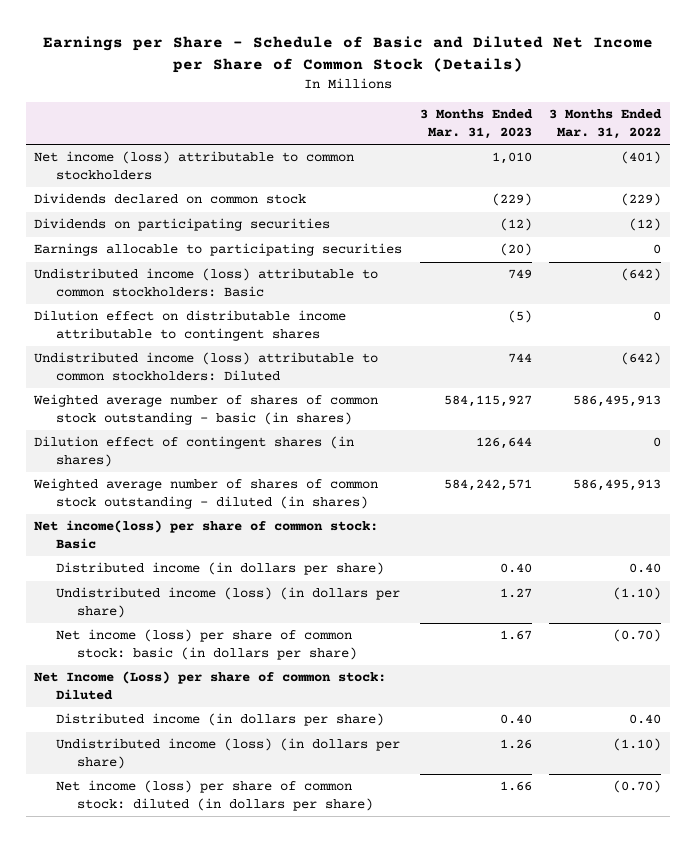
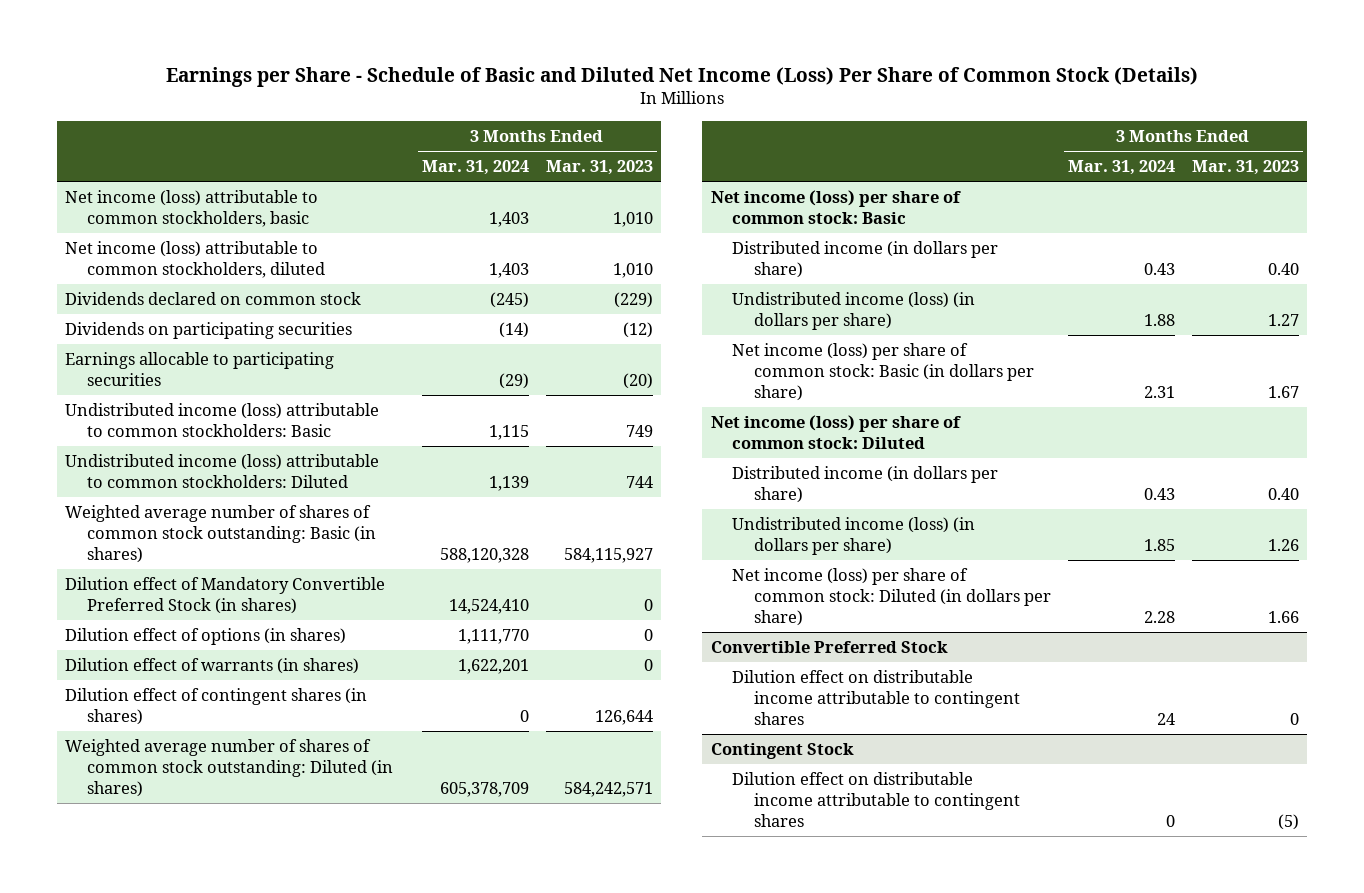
- Earnings per Share - Schedule of Basic and Diluted Net Income per Share of Common Stock (Details)
+ Earnings per Share - Schedule of Basic and Diluted Net Income (Loss) Per Share of Common Stock (Details)
- | 3 Months Ended Mar. 31, 2023 | 3 Months Ended Mar. 31, 2022
+ | 3 Months Ended Mar. 31, 2024 | 3 Months Ended Mar. 31, 2023
- Net income (loss) attributable to common stockholders | 1,010 | (401)
+ Net income (loss) attributable to common stockholders, basic | 1,403 | 1,010
+ Net income (loss) attributable to common stockholders, diluted | 1,403 | 1,010
- Dilution effect on distributable income attributable to contingent shares | (5) | 0
- Weighted average number of shares of common stock outstanding - basic (in shares) | 584,115,927 | 586,495,913
+ Weighted average number of shares of common stock outstanding: Basic (in shares) | 588,120,328 | 584,115,927
+ Dilution effect of Mandatory Convertible Preferred Stock (in shares) | 14,524,410 | 0
+ Dilution effect of options (in shares) | 1,111,770 | 0
+ Dilution effect of warrants (in shares) | 1,622,201 | 0
- Weighted average number of shares of common stock outstanding - diluted (in shares) | 584,242,571 | 586,495,913
- Net income(loss) per share of common stock: Basic
+ Weighted average number of shares of common stock outstanding: Diluted (in shares) | 605,378,709 | 584,242,571
+ Net income (loss) per share of common stock: Basic
- Net income (loss) per share of common stock: basic (in dollars per share) | 1.67 | (0.70)
- Net Income (Loss) per share of common stock: Diluted
+ Net income (loss) per share of common stock: Basic (in dollars per share) | 2.31 | 1.67
+ Net income (loss) per share of common stock: Diluted
- Net income (loss) per share of common stock: diluted (in dollars per share) | 1.66 | (0.70)
+ Net income (loss) per share of common stock: Diluted (in dollars per share) | 2.28 | 1.66
+ Convertible Preferred Stock
+ Dilution effect on distributable income attributable to contingent shares | 24 | 0
+ Contingent Stock
+ Dilution effect on distributable income attributable to contingent shares | 0 | (5)

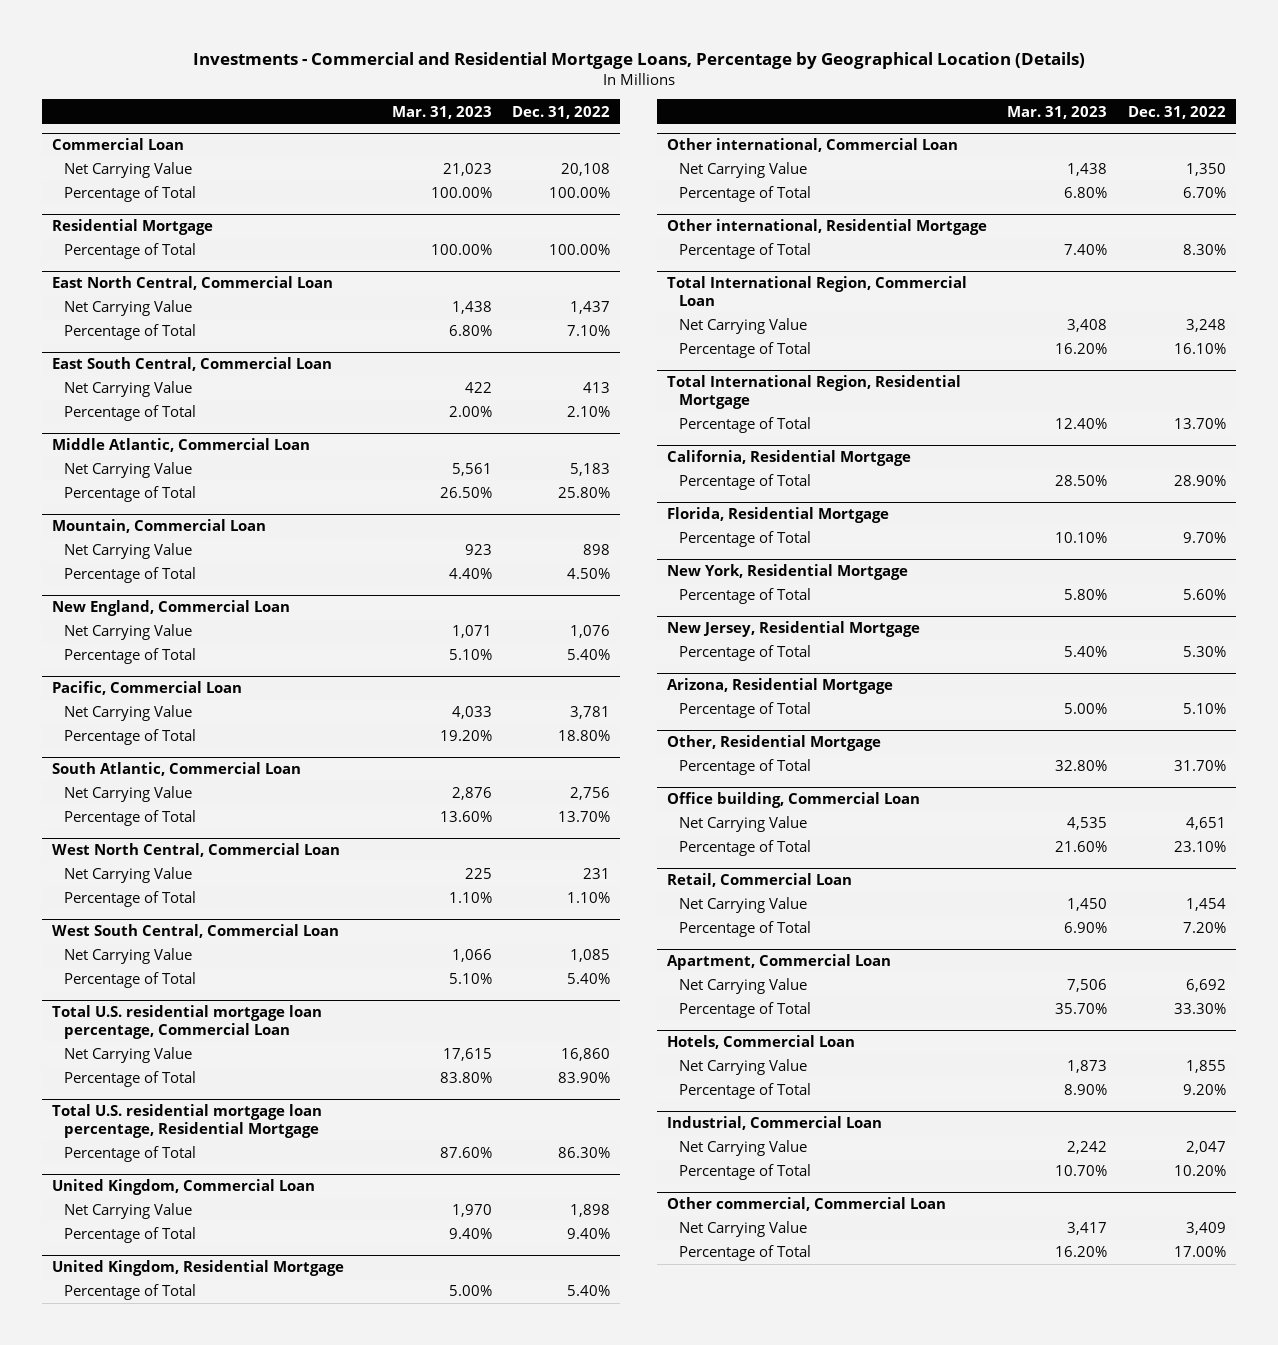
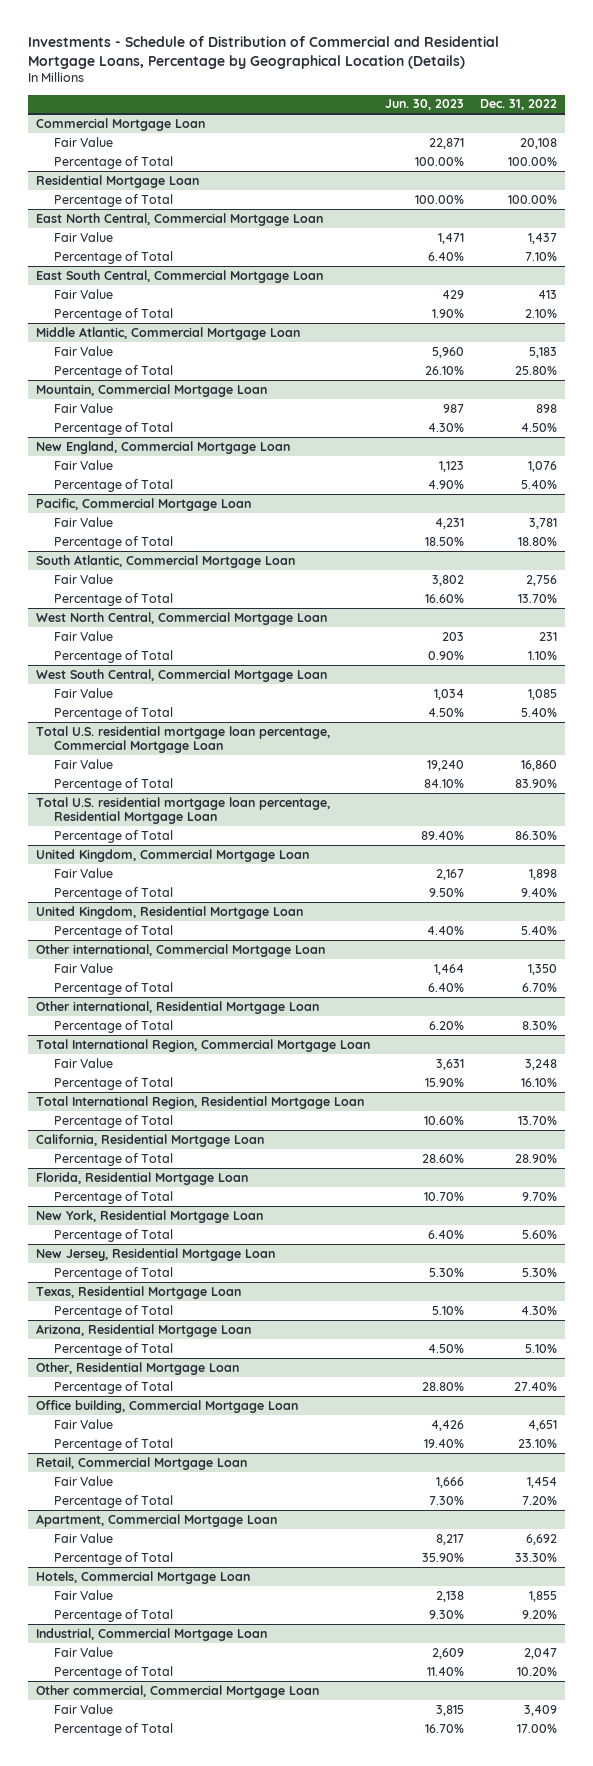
- Investments - Commercial and Residential Mortgage Loans, Percentage by Geographical Location (Details)
+ Investments - Schedule of Distribution of Commercial and Residential Mortgage Loans, Percentage by Geographical Location (Details)
- | Mar. 31, 2023 | Dec. 31, 2022
+ | Jun. 30, 2023 | Dec. 31, 2022
- Commercial Loan
- Net Carrying Value | 21,023 | 20,108
+ Commercial Mortgage Loan
+ Fair Value | 22,871 | 20,108
- Residential Mortgage
+ Residential Mortgage Loan
- East North Central, Commercial Loan
- Net Carrying Value | 1,438 | 1,437
+ East North Central, Commercial Mortgage Loan
+ Fair Value | 1,471 | 1,437
- East South Central, Commercial Loan
- Net Carrying Value | 422 | 413
+ East South Central, Commercial Mortgage Loan
+ Fair Value | 429 | 413
- Middle Atlantic, Commercial Loan
- Net Carrying Value | 5,561 | 5,183
+ Middle Atlantic, Commercial Mortgage Loan
+ Fair Value | 5,960 | 5,183
- Mountain, Commercial Loan
- Net Carrying Value | 923 | 898
+ Mountain, Commercial Mortgage Loan
+ Fair Value | 987 | 898
- New England, Commercial Loan
- Net Carrying Value | 1,071 | 1,076
+ New England, Commercial Mortgage Loan
+ Fair Value | 1,123 | 1,076
- Pacific, Commercial Loan
- Net Carrying Value | 4,033 | 3,781
+ Pacific, Commercial Mortgage Loan
+ Fair Value | 4,231 | 3,781
- South Atlantic, Commercial Loan
- Net Carrying Value | 2,876 | 2,756
+ South Atlantic, Commercial Mortgage Loan
+ Fair Value | 3,802 | 2,756
- West North Central, Commercial Loan
- Net Carrying Value | 225 | 231
+ West North Central, Commercial Mortgage Loan
+ Fair Value | 203 | 231
- West South Central, Commercial Loan
- Net Carrying Value | 1,066 | 1,085
+ West South Central, Commercial Mortgage Loan
+ Fair Value | 1,034 | 1,085
- Total U.S. residential mortgage loan percentage, Commercial Loan
- Net Carrying Value | 17,615 | 16,860
+ Total U.S. residential mortgage loan percentage, Commercial Mortgage Loan
+ Fair Value | 19,240 | 16,860
- Total U.S. residential mortgage loan percentage, Residential Mortgage
+ Total U.S. residential mortgage loan percentage, Residential Mortgage Loan
- United Kingdom, Commercial Loan
- Net Carrying Value | 1,970 | 1,898
+ United Kingdom, Commercial Mortgage Loan
+ Fair Value | 2,167 | 1,898
- United Kingdom, Residential Mortgage
+ United Kingdom, Residential Mortgage Loan
- Other international, Commercial Loan
- Net Carrying Value | 1,438 | 1,350
+ Other international, Commercial Mortgage Loan
+ Fair Value | 1,464 | 1,350
- Other international, Residential Mortgage
+ Other international, Residential Mortgage Loan
- Total International Region, Commercial Loan
- Net Carrying Value | 3,408 | 3,248
+ Total International Region, Commercial Mortgage Loan
+ Fair Value | 3,631 | 3,248
- Total International Region, Residential Mortgage
+ Total International Region, Residential Mortgage Loan
- California, Residential Mortgage
+ California, Residential Mortgage Loan
- Florida, Residential Mortgage
+ Florida, Residential Mortgage Loan
- New York, Residential Mortgage
+ New York, Residential Mortgage Loan
- New Jersey, Residential Mortgage
+ New Jersey, Residential Mortgage Loan
- Arizona, Residential Mortgage
+ Texas, Residential Mortgage Loan
+ Percentage of Total | 5.10% | 4.30%
+ Arizona, Residential Mortgage Loan
- Other, Residential Mortgage
- Percentage of Total | 32.80% | 31.70%
- Office building, Commercial Loan
- Net Carrying Value | 4,535 | 4,651
+ Other, Residential Mortgage Loan
+ Percentage of Total | 28.80% | 27.40%
+ Office building, Commercial Mortgage Loan
+ Fair Value | 4,426 | 4,651
- Retail, Commercial Loan
- Net Carrying Value | 1,450 | 1,454
+ Retail, Commercial Mortgage Loan
+ Fair Value | 1,666 | 1,454
- Apartment, Commercial Loan
- Net Carrying Value | 7,506 | 6,692
+ Apartment, Commercial Mortgage Loan
+ Fair Value | 8,217 | 6,692
- Hotels, Commercial Loan
- Net Carrying Value | 1,873 | 1,855
+ Hotels, Commercial Mortgage Loan
+ Fair Value | 2,138 | 1,855
- Industrial, Commercial Loan
- Net Carrying Value | 2,242 | 2,047
+ Industrial, Commercial Mortgage Loan
+ Fair Value | 2,609 | 2,047
- Other commercial, Commercial Loan
- Net Carrying Value | 3,417 | 3,409
+ Other commercial, Commercial Mortgage Loan
+ Fair Value | 3,815 | 3,409

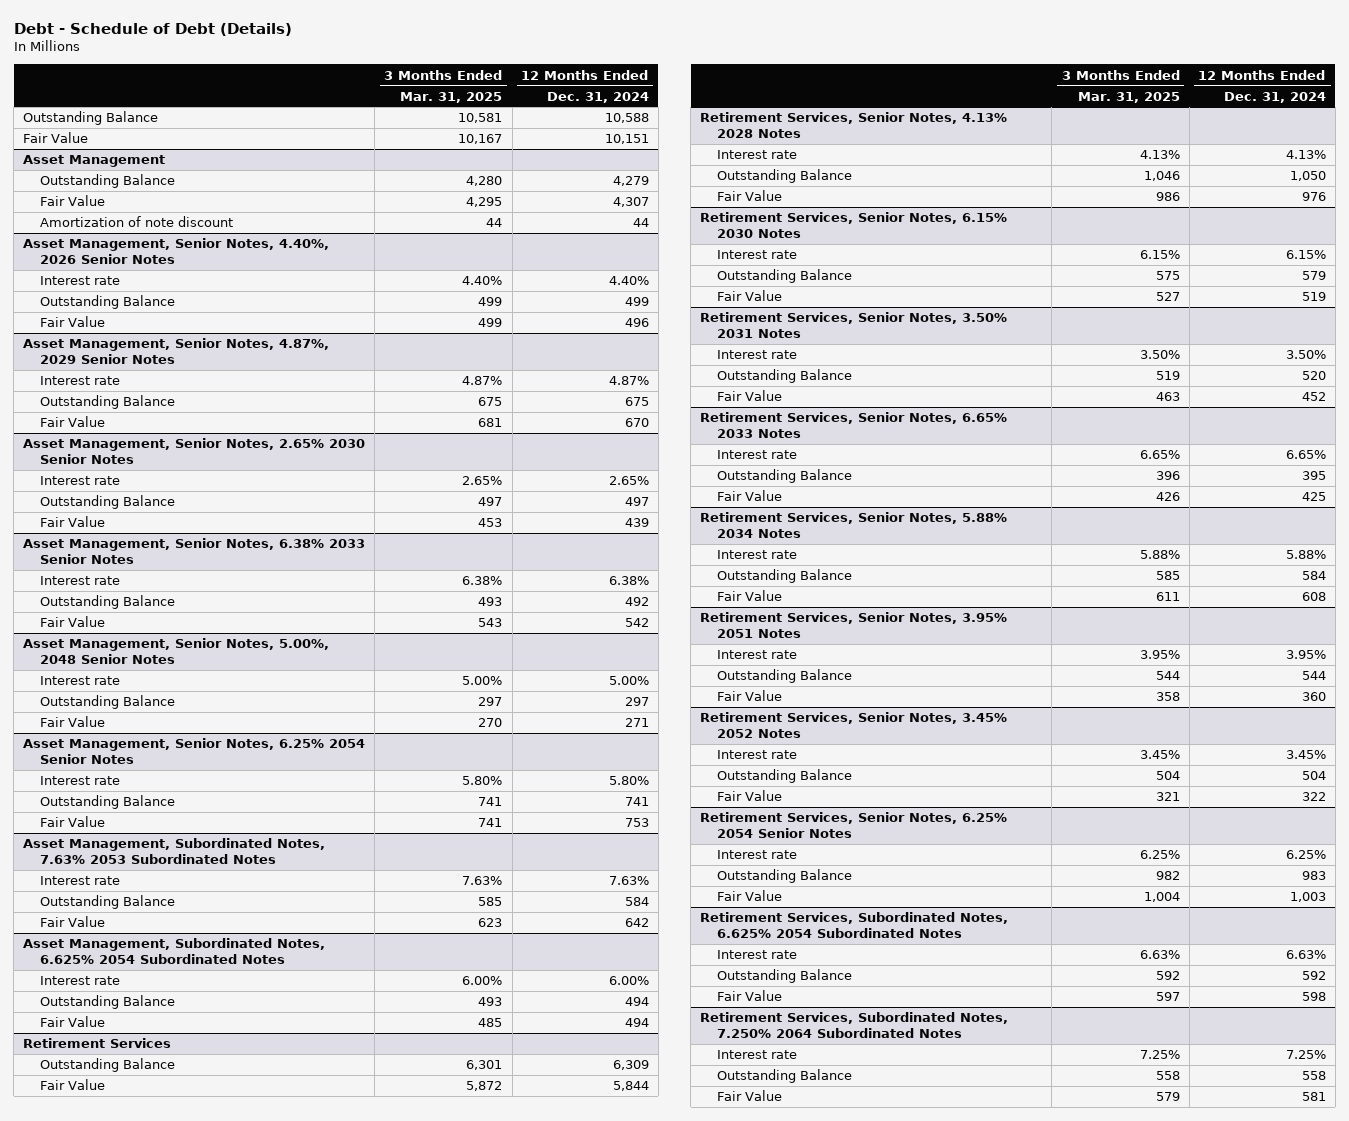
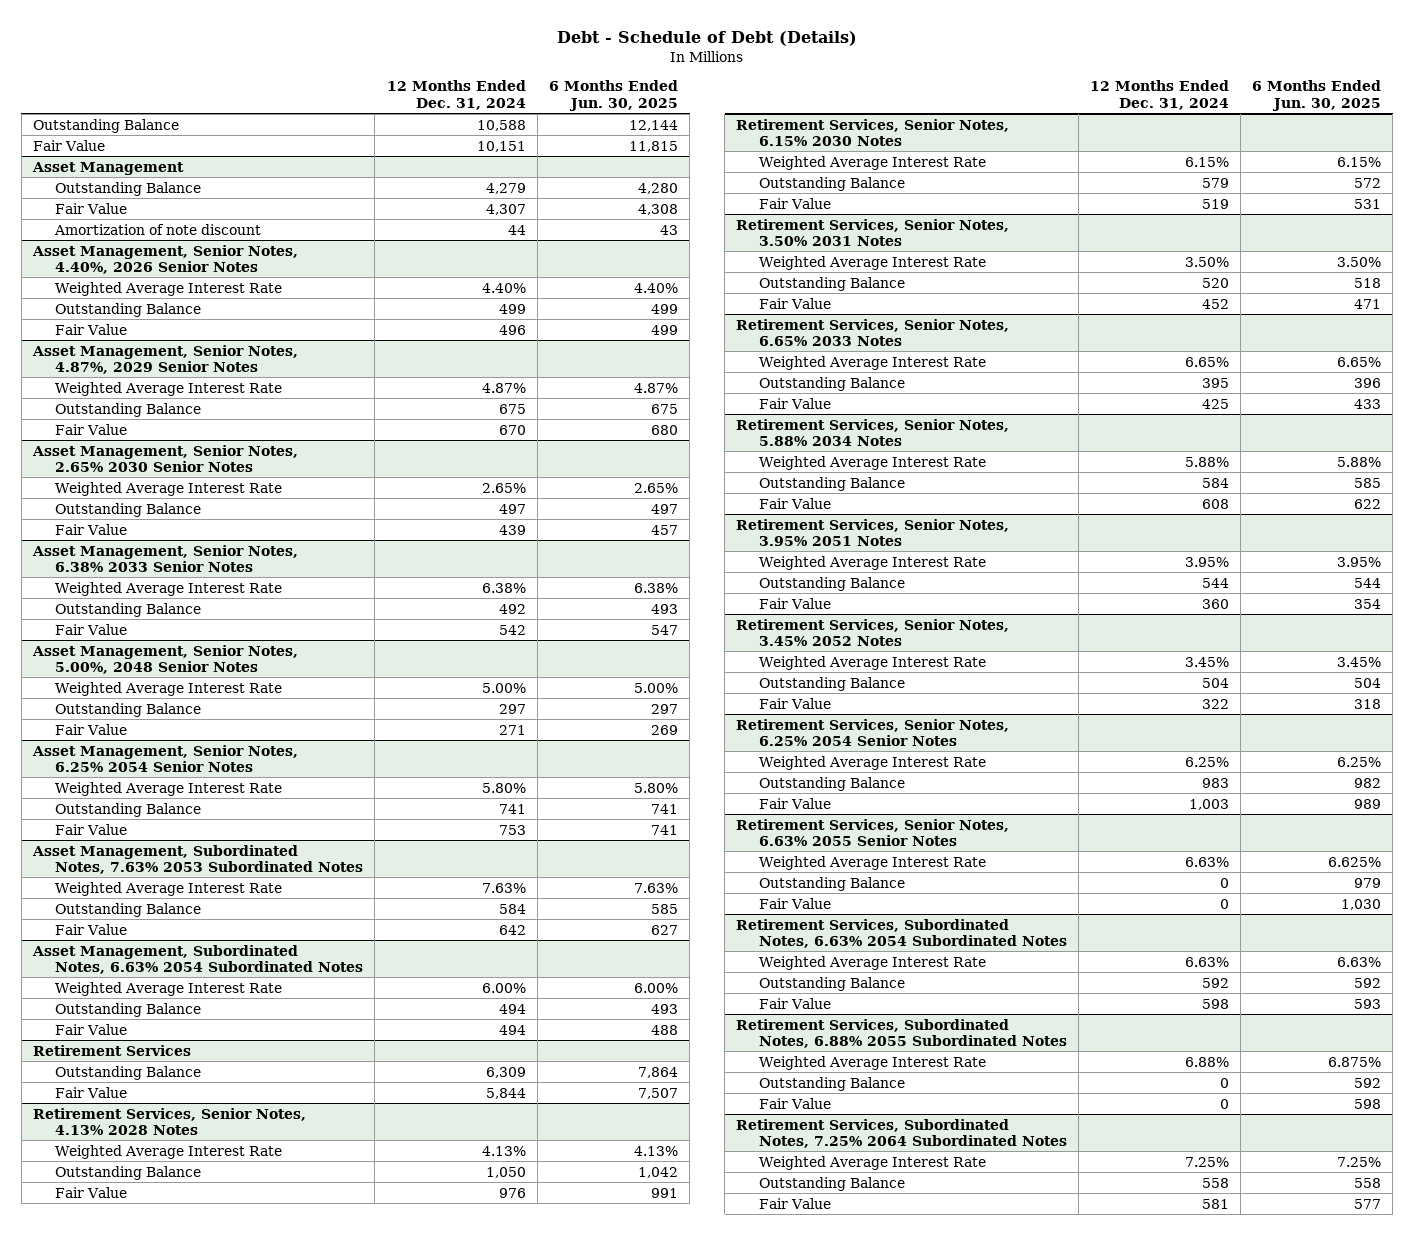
- | 3 Months Ended Mar. 31, 2025 | 12 Months Ended Dec. 31, 2024
+ | 12 Months Ended Dec. 31, 2024 | 6 Months Ended Jun. 30, 2025
@ Asset Management, Senior Notes, 4.40%, 2026 Senior Notes
- Interest rate | 4.40% | 4.40%
+ Weighted Average Interest Rate | 4.40% | 4.40%
@ Asset Management, Senior Notes, 4.87%, 2029 Senior Notes
- Interest rate | 4.87% | 4.87%
+ Weighted Average Interest Rate | 4.87% | 4.87%
@ Asset Management, Senior Notes, 2.65% 2030 Senior Notes
- Interest rate | 2.65% | 2.65%
+ Weighted Average Interest Rate | 2.65% | 2.65%
@ Asset Management, Senior Notes, 6.38% 2033 Senior Notes
- Interest rate | 6.38% | 6.38%
+ Weighted Average Interest Rate | 6.38% | 6.38%
@ Asset Management, Senior Notes, 5.00%, 2048 Senior Notes
- Interest rate | 5.00% | 5.00%
+ Weighted Average Interest Rate | 5.00% | 5.00%
@ Asset Management, Senior Notes, 6.25% 2054 Senior Notes
- Interest rate | 5.80% | 5.80%
+ Weighted Average Interest Rate | 5.80% | 5.80%
@ Asset Management, Subordinated Notes, 7.63% 2053 Subordinated Notes
- Interest rate | 7.63% | 7.63%
+ Weighted Average Interest Rate | 7.63% | 7.63%
- Asset Management, Subordinated Notes, 6.625% 2054 Subordinated Notes
- Interest rate | 6.00% | 6.00%
+ Asset Management, Subordinated Notes, 6.63% 2054 Subordinated Notes
+ Weighted Average Interest Rate | 6.00% | 6.00%
@ Retirement Services, Senior Notes, 4.13% 2028 Notes
- Interest rate | 4.13% | 4.13%
+ Weighted Average Interest Rate | 4.13% | 4.13%
@ Retirement Services, Senior Notes, 6.15% 2030 Notes
- Interest rate | 6.15% | 6.15%
+ Weighted Average Interest Rate | 6.15% | 6.15%
@ Retirement Services, Senior Notes, 3.50% 2031 Notes
- Interest rate | 3.50% | 3.50%
+ Weighted Average Interest Rate | 3.50% | 3.50%
@ Retirement Services, Senior Notes, 6.65% 2033 Notes
- Interest rate | 6.65% | 6.65%
+ Weighted Average Interest Rate | 6.65% | 6.65%
@ Retirement Services, Senior Notes, 5.88% 2034 Notes
- Interest rate | 5.88% | 5.88%
+ Weighted Average Interest Rate | 5.88% | 5.88%
@ Retirement Services, Senior Notes, 3.95% 2051 Notes
- Interest rate | 3.95% | 3.95%
+ Weighted Average Interest Rate | 3.95% | 3.95%
@ Retirement Services, Senior Notes, 3.45% 2052 Notes
- Interest rate | 3.45% | 3.45%
+ Weighted Average Interest Rate | 3.45% | 3.45%
@ Retirement Services, Senior Notes, 6.25% 2054 Senior Notes
- Interest rate | 6.25% | 6.25%
+ Weighted Average Interest Rate | 6.25% | 6.25%
- Retirement Services, Subordinated Notes, 6.625% 2054 Subordinated Notes
- Interest rate | 6.63% | 6.63%
+ Retirement Services, Senior Notes, 6.63% 2055 Senior Notes
+ Weighted Average Interest Rate | 6.63% | 6.625%
+ Outstanding Balance | 0 | 979
+ Fair Value | 0 | 1,030
+ Retirement Services, Subordinated Notes, 6.63% 2054 Subordinated Notes
+ Weighted Average Interest Rate | 6.63% | 6.63%
- Retirement Services, Subordinated Notes, 7.250% 2064 Subordinated Notes
- Interest rate | 7.25% | 7.25%
+ Retirement Services, Subordinated Notes, 6.88% 2055 Subordinated Notes
+ Weighted Average Interest Rate | 6.88% | 6.875%
+ Outstanding Balance | 0 | 592
+ Fair Value | 0 | 598
+ Retirement Services, Subordinated Notes, 7.25% 2064 Subordinated Notes
+ Weighted Average Interest Rate | 7.25% | 7.25%

